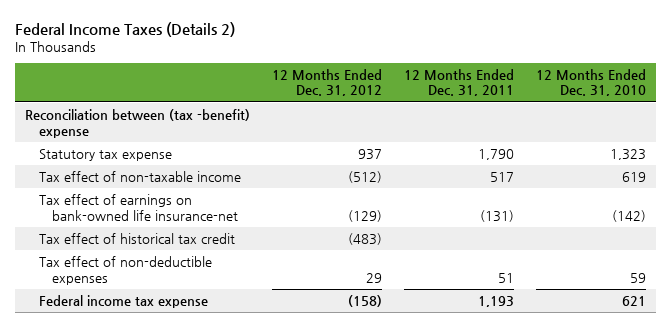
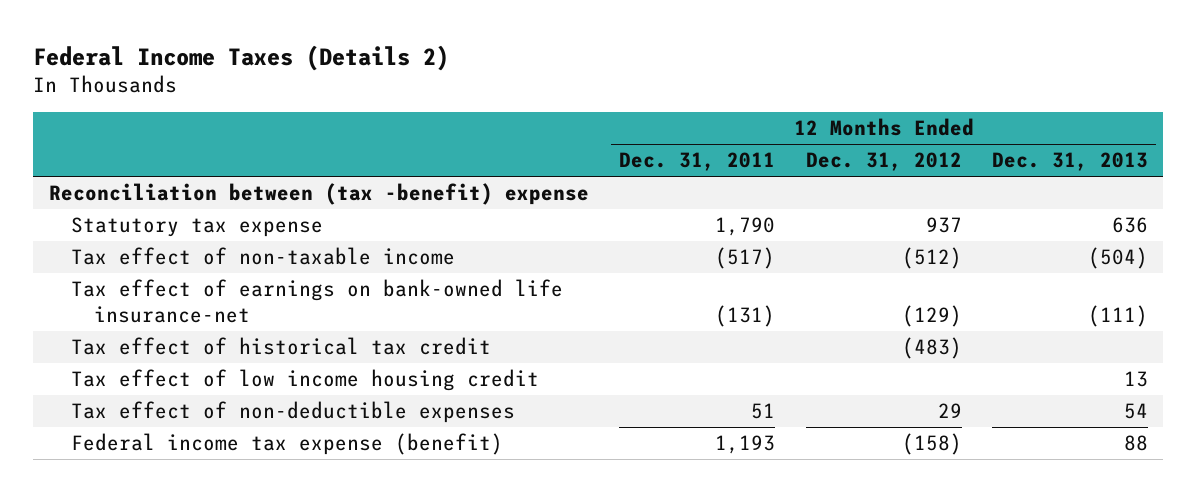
- | 12 Months Ended Dec. 31, 2012 | 12 Months Ended Dec. 31, 2011 | 12 Months Ended Dec. 31, 2010
+ | 12 Months Ended Dec. 31, 2011 | 12 Months Ended Dec. 31, 2012 | 12 Months Ended Dec. 31, 2013
- Tax effect of non-taxable income | (512) | 517 | 619
+ Tax effect of non-taxable income | (517) | (512) | (504)
+ Tax effect of low income housing credit | | | 13
- Federal income tax expense | (158) | 1,193 | 621
+ Federal income tax expense (benefit) | 1,193 | (158) | 88

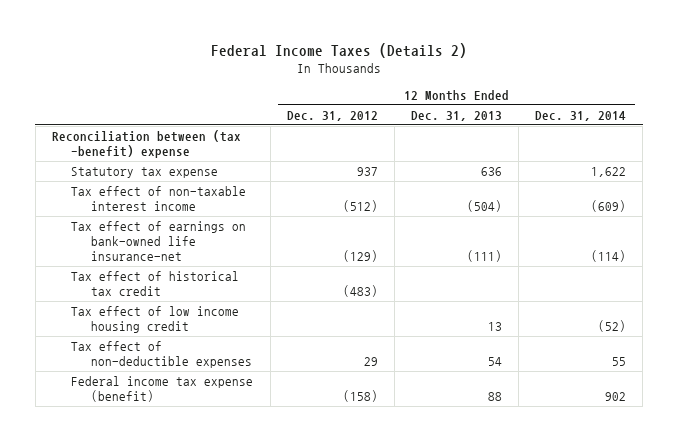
- | 12 Months Ended Dec. 31, 2011 | 12 Months Ended Dec. 31, 2012 | 12 Months Ended Dec. 31, 2013
+ | 12 Months Ended Dec. 31, 2012 | 12 Months Ended Dec. 31, 2013 | 12 Months Ended Dec. 31, 2014
- Tax effect of non-taxable income | (517) | (512) | (504)
+ Tax effect of non-taxable interest income | (512) | (504) | (609)

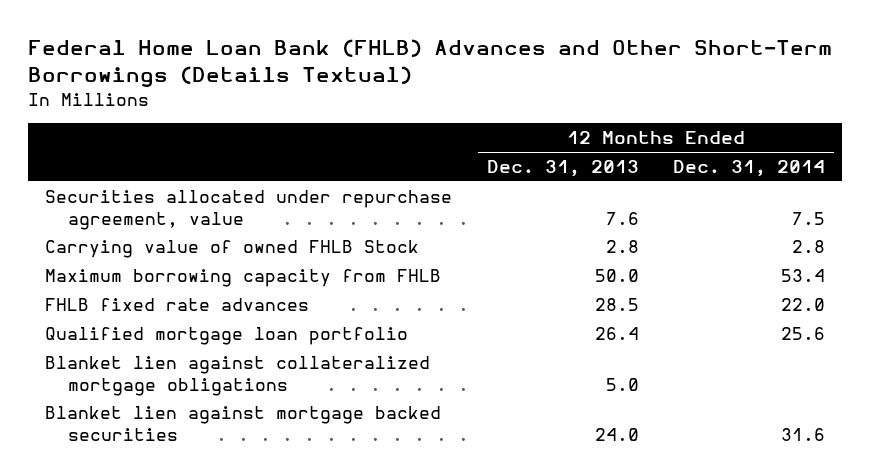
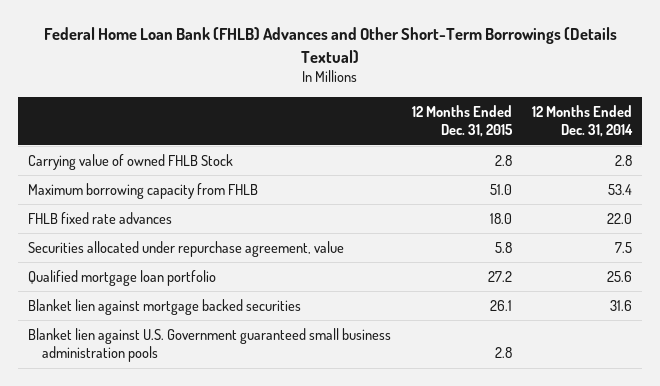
- | 12 Months Ended Dec. 31, 2013 | 12 Months Ended Dec. 31, 2014
+ | 12 Months Ended Dec. 31, 2015 | 12 Months Ended Dec. 31, 2014
moved down: Securities allocated under repurchase agreement, value | 5.8 | 7.5
- Blanket lien against collateralized mortgage obligations | 5.0 |
+ Blanket lien against U.S. Government guaranteed small business administration pools | 2.8 |

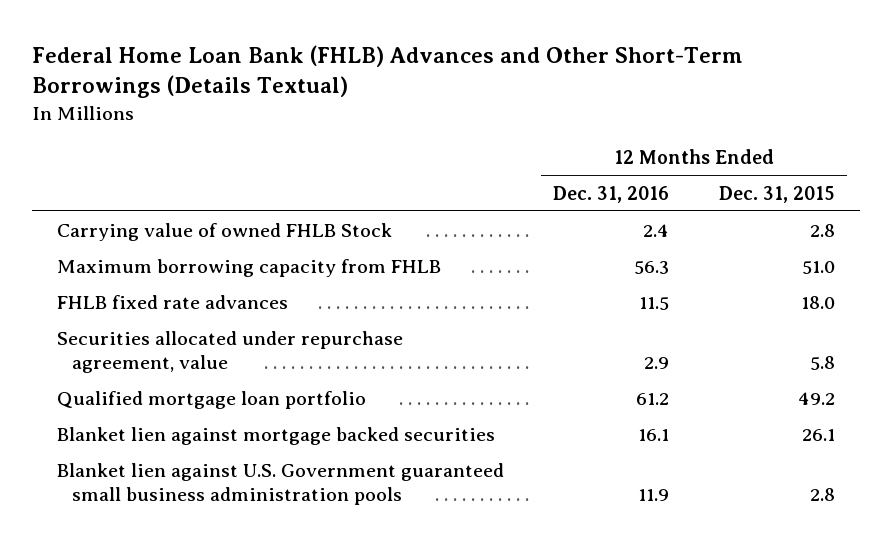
- | 12 Months Ended Dec. 31, 2015 | 12 Months Ended Dec. 31, 2014
+ | 12 Months Ended Dec. 31, 2016 | 12 Months Ended Dec. 31, 2015
- Qualified mortgage loan portfolio | 27.2 | 25.6
+ Qualified mortgage loan portfolio | 61.2 | 49.2

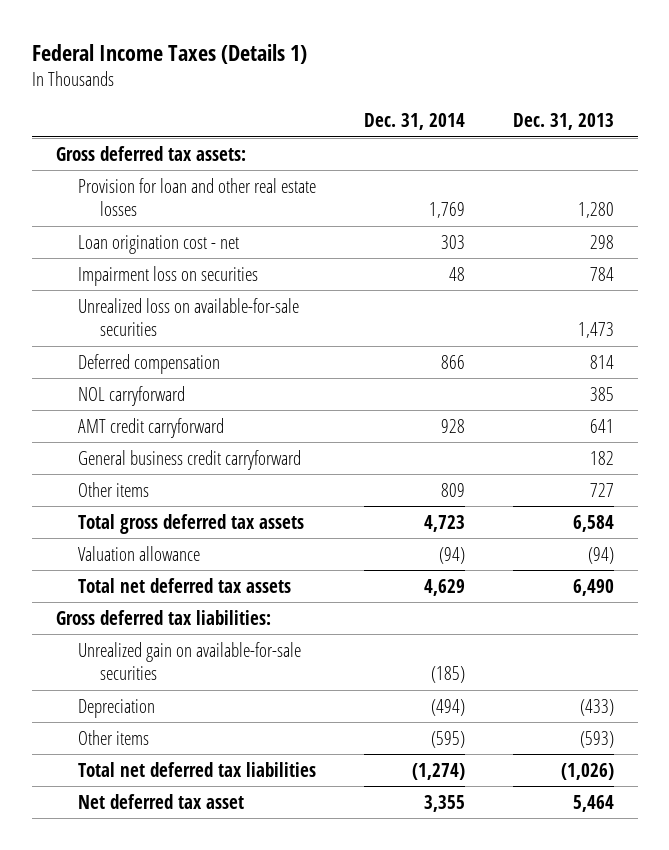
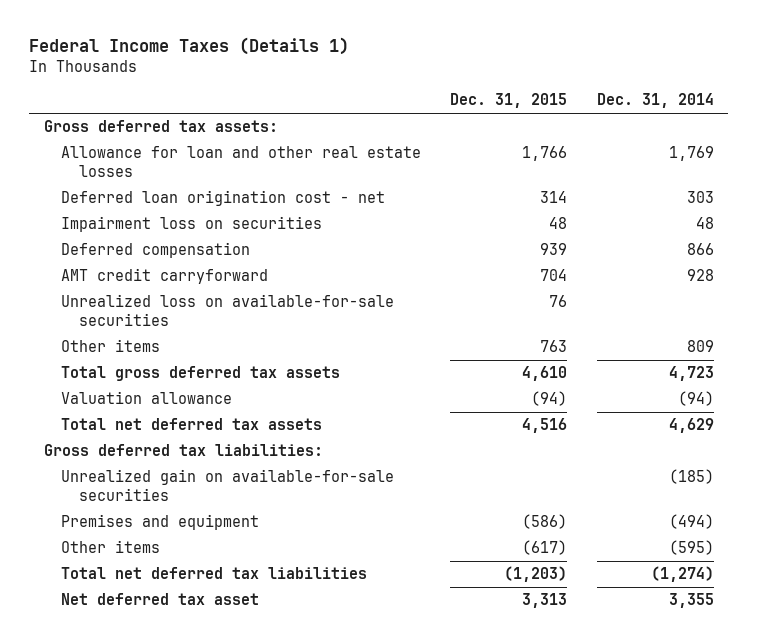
- | Dec. 31, 2014 | Dec. 31, 2013
+ | Dec. 31, 2015 | Dec. 31, 2014
- Provision for loan and other real estate losses | 1,769 | 1,280
- Loan origination cost - net | 303 | 298
+ Allowance for loan and other real estate losses | 1,766 | 1,769
+ Deferred loan origination cost - net | 314 | 303
- NOL carryforward | | 385
- General business credit carryforward | | 182
moved down: Unrealized loss on available-for-sale securities | 76 |
- Depreciation | (494) | (433)
+ Premises and equipment | (586) | (494)

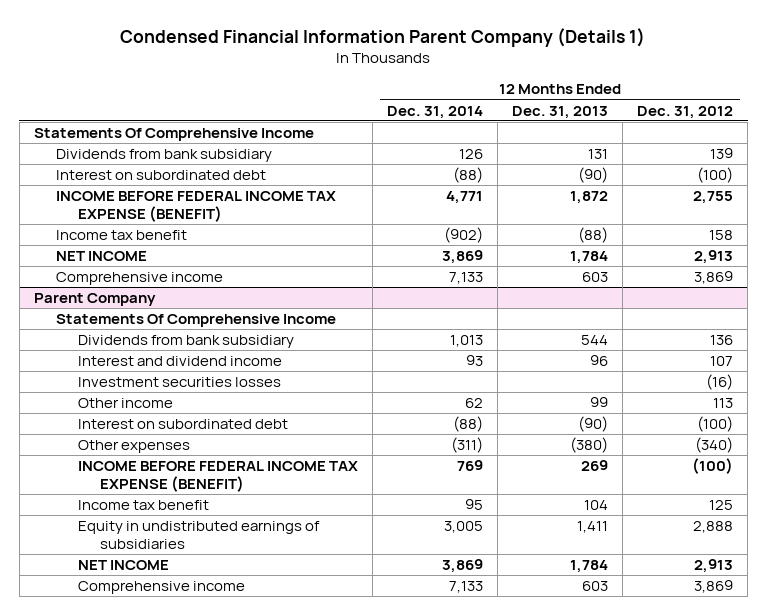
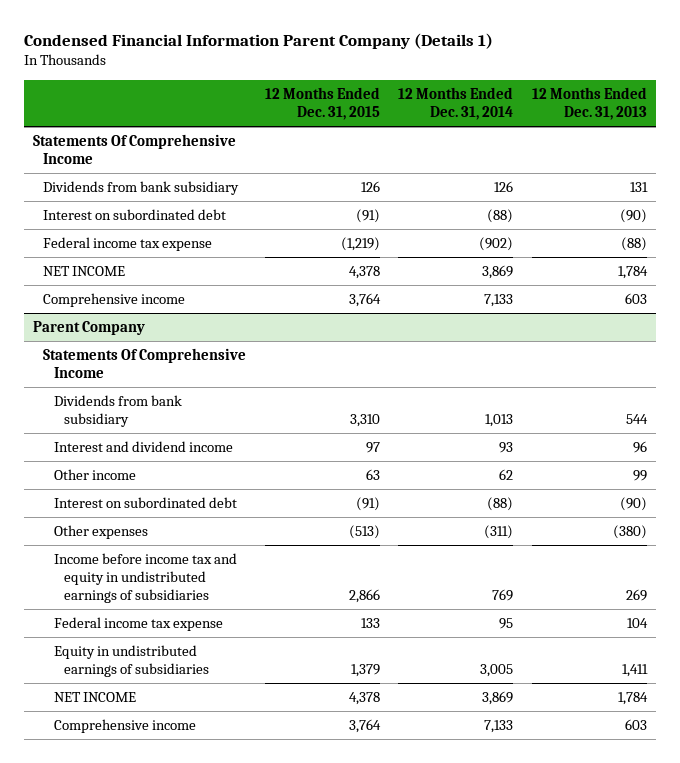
- | 12 Months Ended Dec. 31, 2014 | 12 Months Ended Dec. 31, 2013 | 12 Months Ended Dec. 31, 2012
+ | 12 Months Ended Dec. 31, 2015 | 12 Months Ended Dec. 31, 2014 | 12 Months Ended Dec. 31, 2013
- INCOME BEFORE FEDERAL INCOME TAX EXPENSE (BENEFIT) | 4,771 | 1,872 | 2,755
- Income tax benefit | (902) | (88) | 158
+ Federal income tax expense | (1,219) | (902) | (88)
@ Parent Company
- Investment securities losses | | | (16)
- INCOME BEFORE FEDERAL INCOME TAX EXPENSE (BENEFIT) | 769 | 269 | (100)
- Income tax benefit | 95 | 104 | 125
+ Income before income tax and equity in undistributed earnings of subsidiaries | 2,866 | 769 | 269
+ Federal income tax expense | 133 | 95 | 104

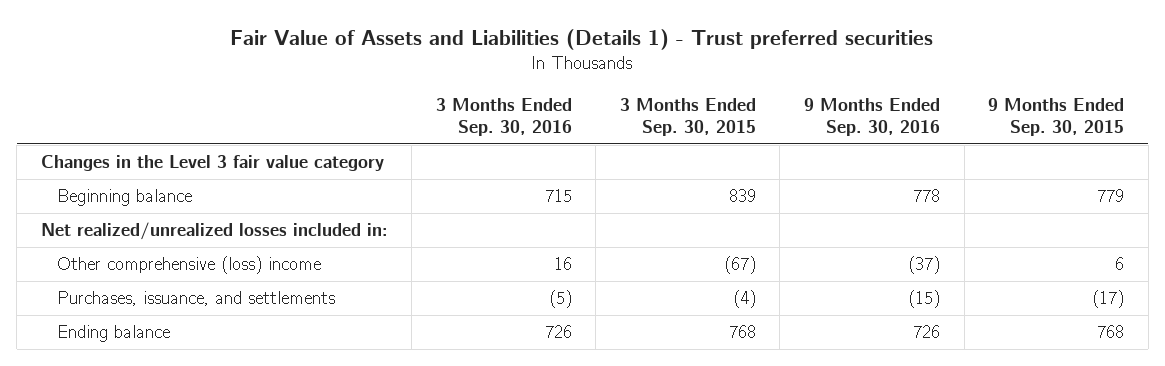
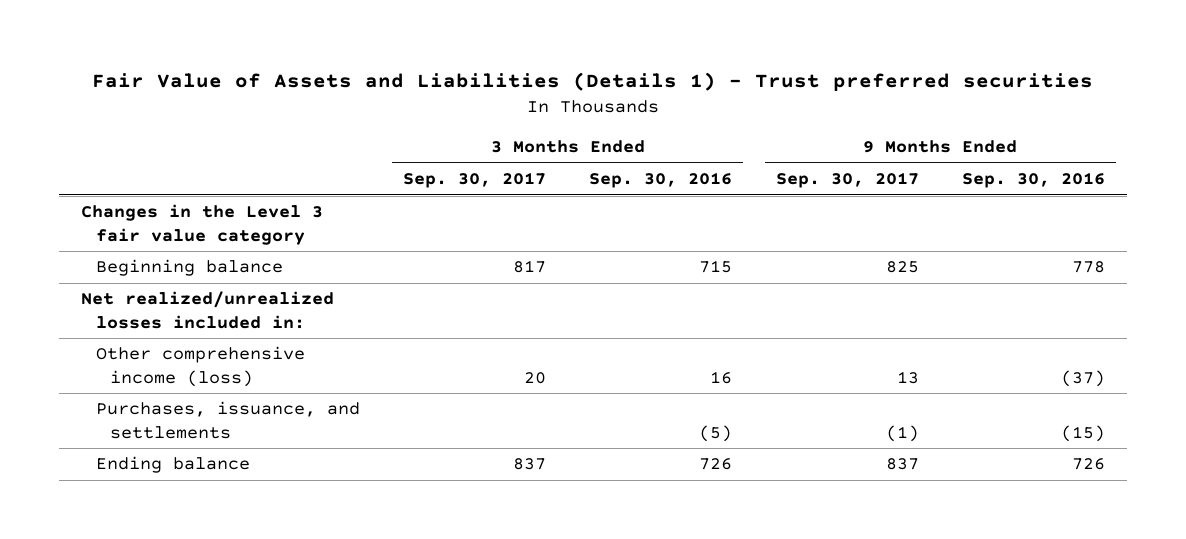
- | 3 Months Ended Sep. 30, 2016 | 3 Months Ended Sep. 30, 2015 | 9 Months Ended Sep. 30, 2016 | 9 Months Ended Sep. 30, 2015
+ | 3 Months Ended Sep. 30, 2017 | 3 Months Ended Sep. 30, 2016 | 9 Months Ended Sep. 30, 2017 | 9 Months Ended Sep. 30, 2016
- Other comprehensive (loss) income | 16 | (67) | (37) | 6
+ Other comprehensive income (loss) | 20 | 16 | 13 | (37)

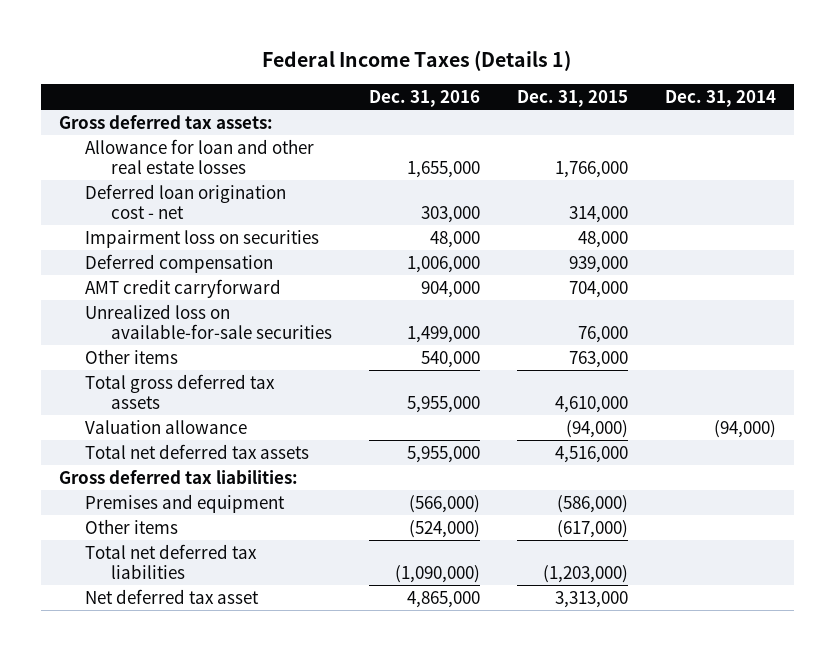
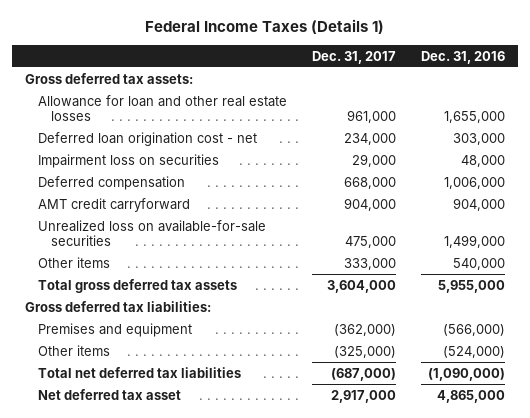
- | Dec. 31, 2016 | Dec. 31, 2015 | Dec. 31, 2014
+ | Dec. 31, 2017 | Dec. 31, 2016
- Valuation allowance | | (94,000) | (94,000)
- Total net deferred tax assets | 5,955,000 | 4,516,000 |

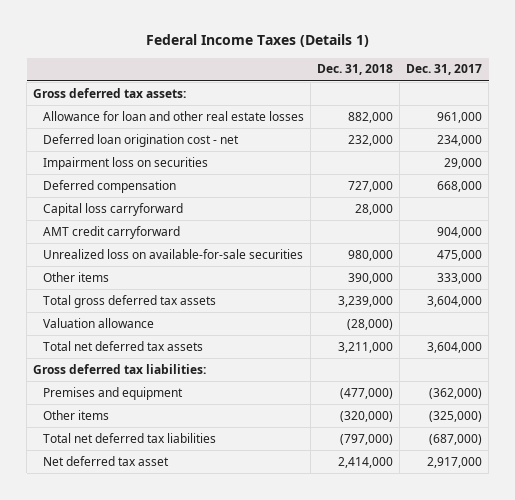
- | Dec. 31, 2017 | Dec. 31, 2016
+ | Dec. 31, 2018 | Dec. 31, 2017
+ Capital loss carryforward | 28,000 |
+ Valuation allowance | (28,000) |
+ Total net deferred tax assets | 3,211,000 | 3,604,000

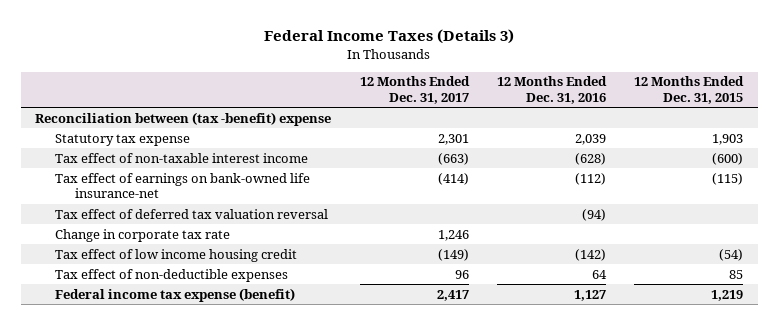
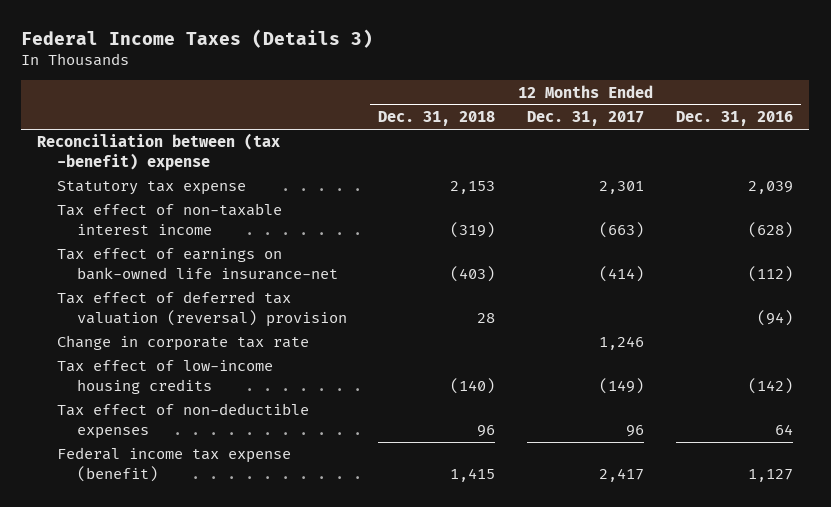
- | 12 Months Ended Dec. 31, 2017 | 12 Months Ended Dec. 31, 2016 | 12 Months Ended Dec. 31, 2015
+ | 12 Months Ended Dec. 31, 2018 | 12 Months Ended Dec. 31, 2017 | 12 Months Ended Dec. 31, 2016
- Tax effect of deferred tax valuation reversal | | (94) |
+ Tax effect of deferred tax valuation (reversal) provision | 28 | | (94)
- Tax effect of low income housing credit | (149) | (142) | (54)
+ Tax effect of low-income housing credits | (140) | (149) | (142)

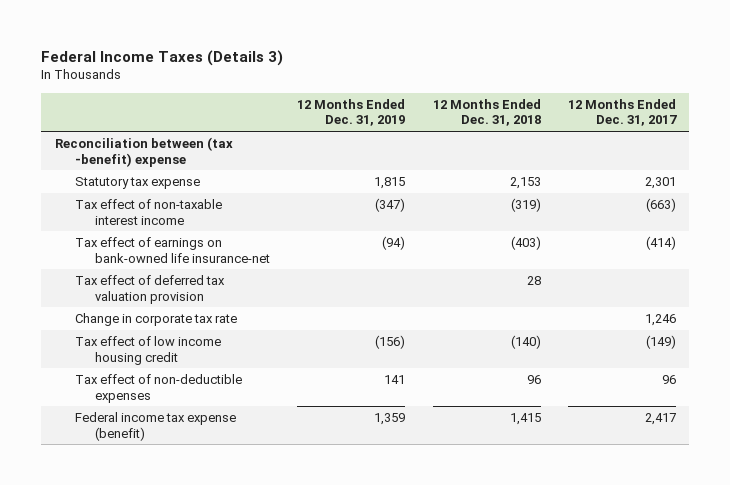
- | 12 Months Ended Dec. 31, 2018 | 12 Months Ended Dec. 31, 2017 | 12 Months Ended Dec. 31, 2016
+ | 12 Months Ended Dec. 31, 2019 | 12 Months Ended Dec. 31, 2018 | 12 Months Ended Dec. 31, 2017
- Tax effect of deferred tax valuation (reversal) provision | 28 | | (94)
+ Tax effect of deferred tax valuation provision | | 28 |
- Tax effect of low-income housing credits | (140) | (149) | (142)
+ Tax effect of low income housing credit | (156) | (140) | (149)

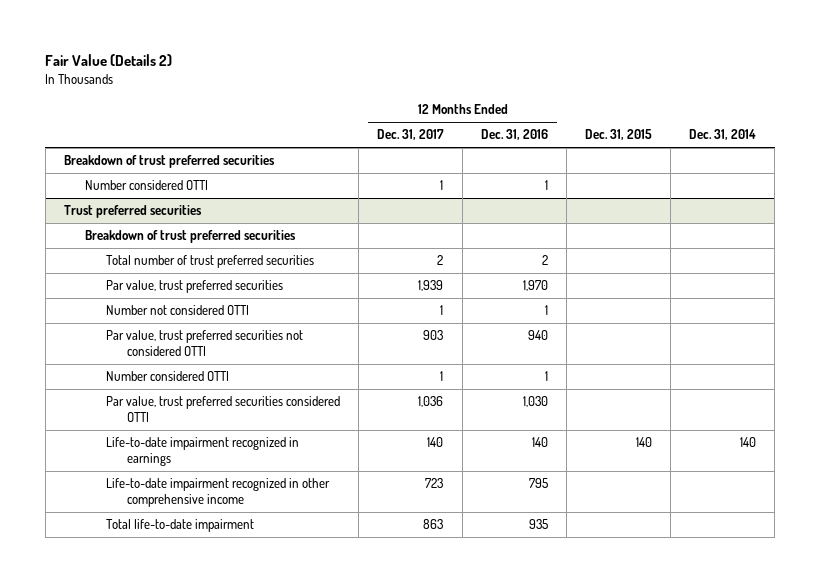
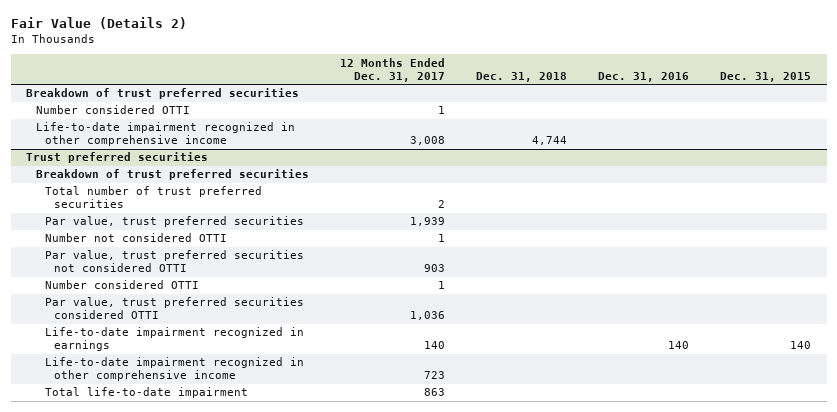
- | 12 Months Ended Dec. 31, 2017 | 12 Months Ended Dec. 31, 2016 | Dec. 31, 2015 | Dec. 31, 2014
+ | 12 Months Ended Dec. 31, 2017 | Dec. 31, 2018 | Dec. 31, 2016 | Dec. 31, 2015
+ Life-to-date impairment recognized in other comprehensive income | 3,008 | 4,744 | |

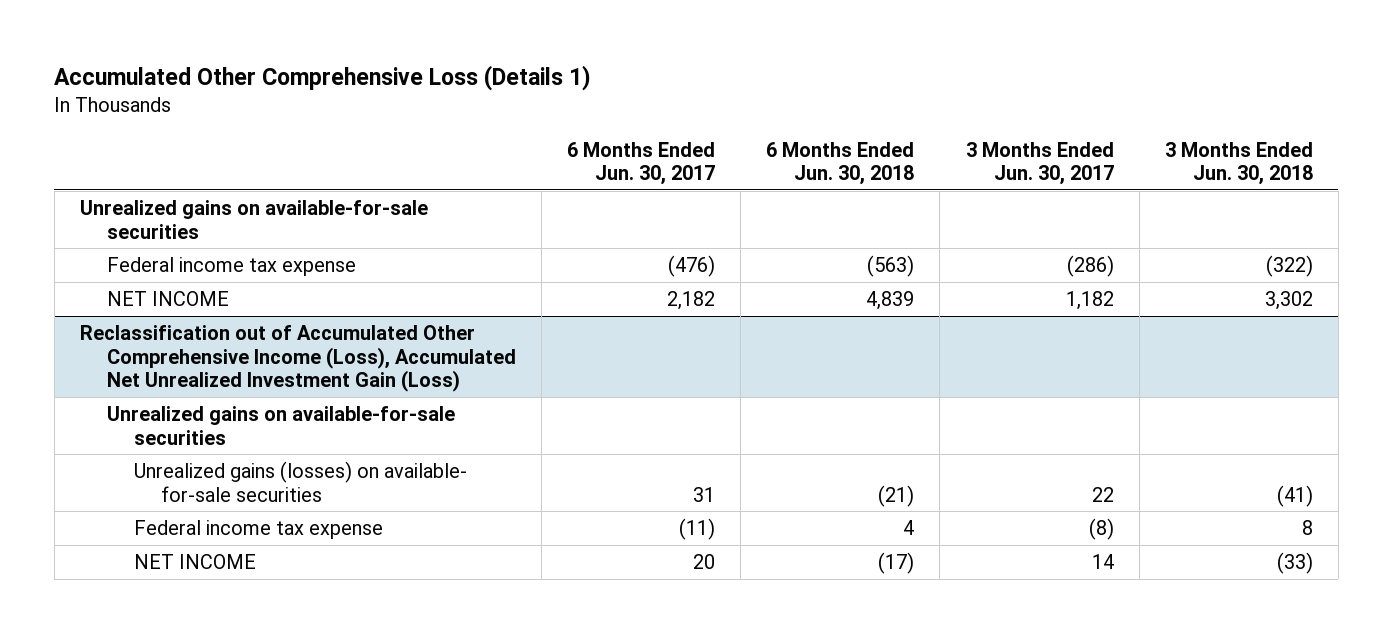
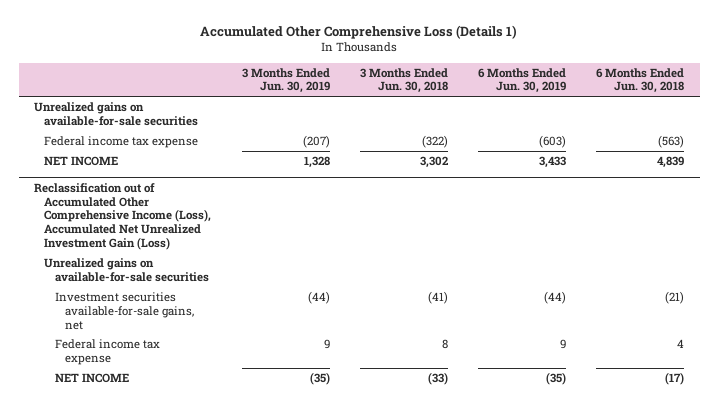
- | 6 Months Ended Jun. 30, 2017 | 6 Months Ended Jun. 30, 2018 | 3 Months Ended Jun. 30, 2017 | 3 Months Ended Jun. 30, 2018
+ | 3 Months Ended Jun. 30, 2019 | 3 Months Ended Jun. 30, 2018 | 6 Months Ended Jun. 30, 2019 | 6 Months Ended Jun. 30, 2018
@ Reclassification out of Accumulated Other Comprehensive Income (Loss), Accumulated Net Unrealized Investment Gain (Loss)
- Unrealized gains (losses) on available- for-sale securities | 31 | (21) | 22 | (41)
+ Investment securities available-for-sale gains, net | (44) | (41) | (44) | (21)

